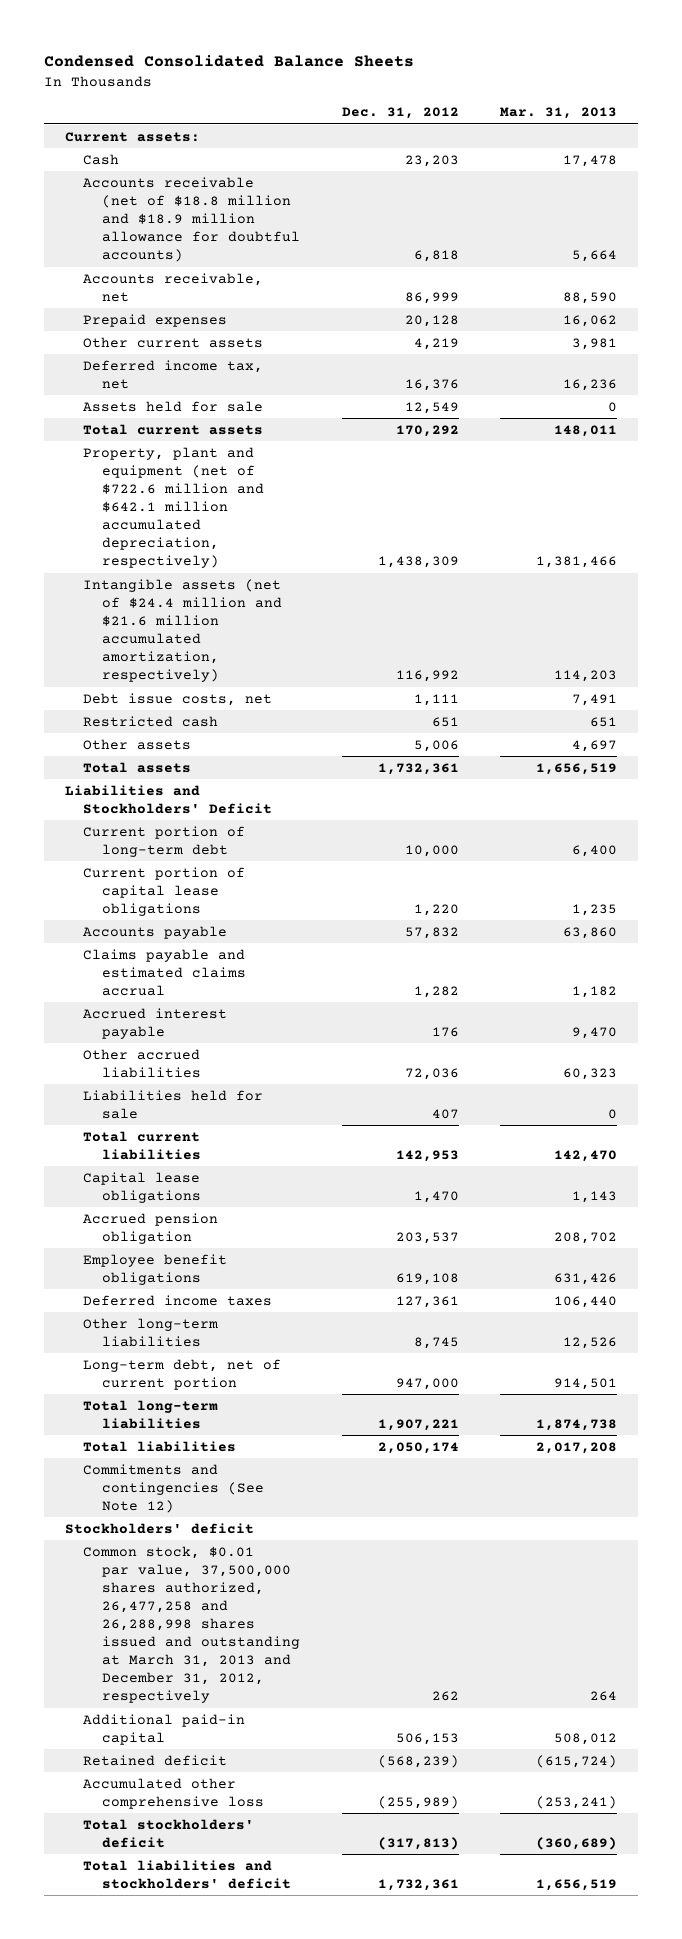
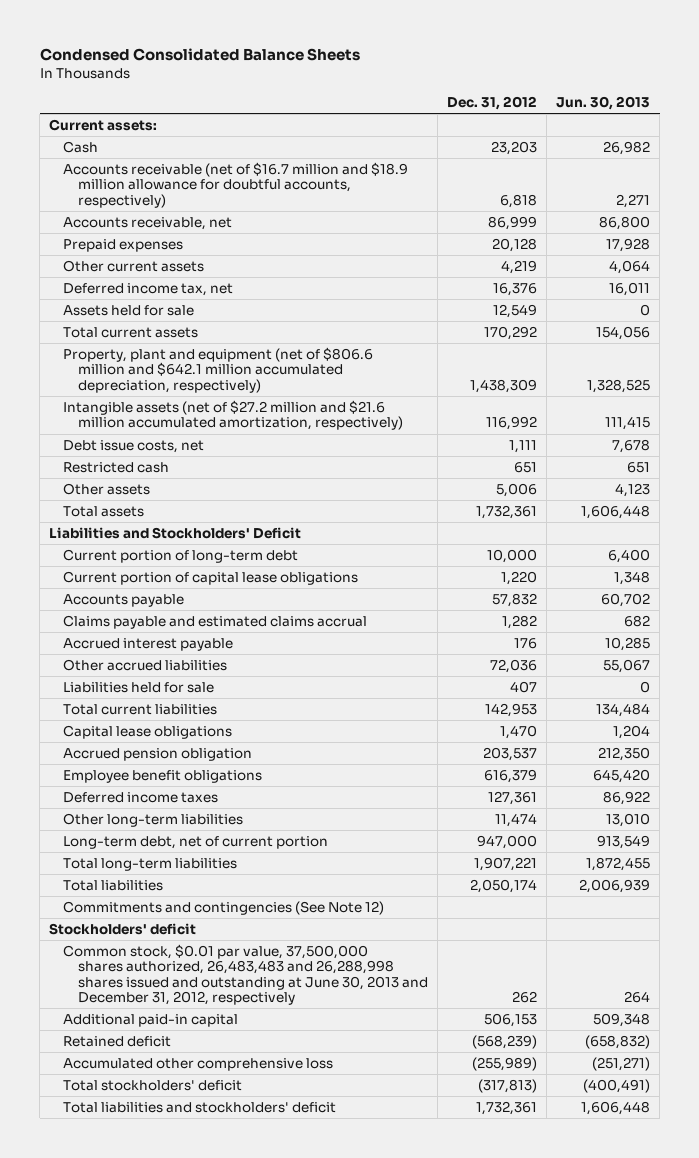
- | Dec. 31, 2012 | Mar. 31, 2013
+ | Dec. 31, 2012 | Jun. 30, 2013
- Accounts receivable (net of $18.8 million and $18.9 million allowance for doubtful accounts) | 6,818 | 5,664
+ Accounts receivable (net of $16.7 million and $18.9 million allowance for doubtful accounts, respectively) | 6,818 | 2,271
- Property, plant and equipment (net of $722.6 million and $642.1 million accumulated depreciation, respectively) | 1,438,309 | 1,381,466
- Intangible assets (net of $24.4 million and $21.6 million accumulated amortization, respectively) | 116,992 | 114,203
+ Property, plant and equipment (net of $806.6 million and $642.1 million accumulated depreciation, respectively) | 1,438,309 | 1,328,525
+ Intangible assets (net of $27.2 million and $21.6 million accumulated amortization, respectively) | 116,992 | 111,415
- Employee benefit obligations | 619,108 | 631,426
+ Employee benefit obligations | 616,379 | 645,420
- Other long-term liabilities | 8,745 | 12,526
+ Other long-term liabilities | 11,474 | 13,010
- Common stock, $0.01 par value, 37,500,000 shares authorized, 26,477,258 and 26,288,998 shares issued and outstanding at March 31, 2013 and December 31, 2012, respectively | 262 | 264
+ Common stock, $0.01 par value, 37,500,000 shares authorized, 26,483,483 and 26,288,998 shares issued and outstanding at June 30, 2013 and December 31, 2012, respectively | 262 | 264

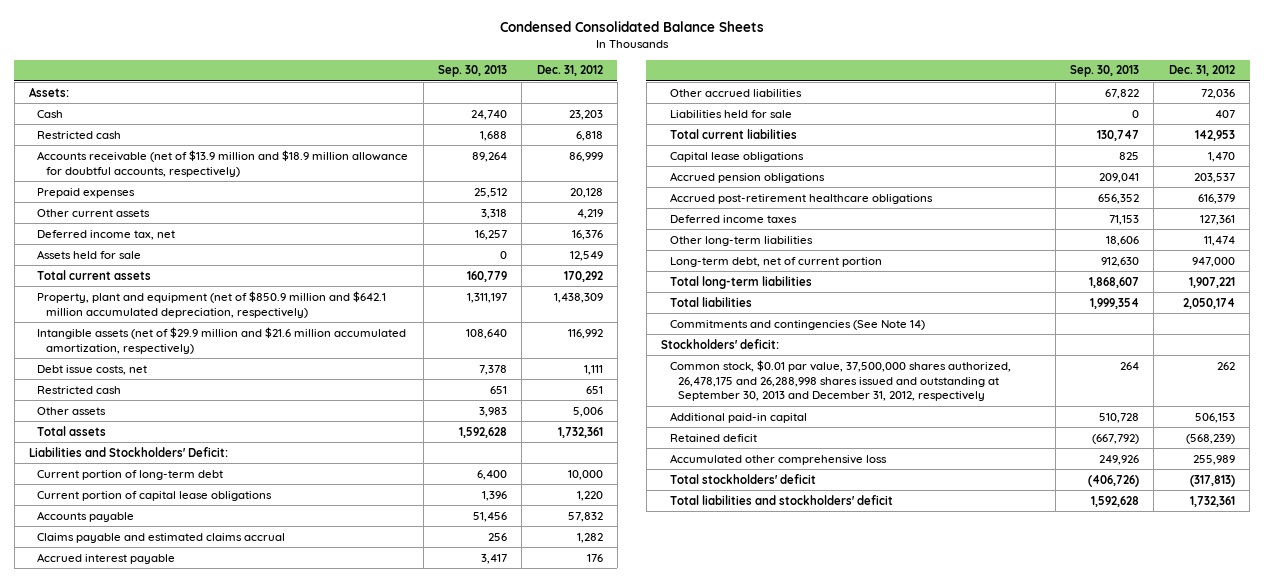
- | Dec. 31, 2012 | Jun. 30, 2013
+ | Sep. 30, 2013 | Dec. 31, 2012
- Current assets:
+ Assets:
- Accounts receivable (net of $16.7 million and $18.9 million allowance for doubtful accounts, respectively) | 6,818 | 2,271
- Accounts receivable, net | 86,999 | 86,800
+ Restricted cash | 1,688 | 6,818
+ Accounts receivable (net of $13.9 million and $18.9 million allowance for doubtful accounts, respectively) | 89,264 | 86,999
- Property, plant and equipment (net of $806.6 million and $642.1 million accumulated depreciation, respectively) | 1,438,309 | 1,328,525
- Intangible assets (net of $27.2 million and $21.6 million accumulated amortization, respectively) | 116,992 | 111,415
+ Property, plant and equipment (net of $850.9 million and $642.1 million accumulated depreciation, respectively) | 1,311,197 | 1,438,309
+ Intangible assets (net of $29.9 million and $21.6 million accumulated amortization, respectively) | 108,640 | 116,992
- Liabilities and Stockholders' Deficit
+ Liabilities and Stockholders' Deficit:
- Accrued pension obligation | 203,537 | 212,350
- Employee benefit obligations | 616,379 | 645,420
+ Accrued pension obligations | 209,041 | 203,537
+ Accrued post-retirement healthcare obligations | 656,352 | 616,379
- Commitments and contingencies (See Note 12)
- Stockholders' deficit
- Common stock, $0.01 par value, 37,500,000 shares authorized, 26,483,483 and 26,288,998 shares issued and outstanding at June 30, 2013 and December 31, 2012, respectively | 262 | 264
+ Commitments and contingencies (See Note 14)
+ Stockholders' deficit:
+ Common stock, $0.01 par value, 37,500,000 shares authorized, 26,478,175 and 26,288,998 shares issued and outstanding at September 30, 2013 and December 31, 2012, respectively | 264 | 262
- Accumulated other comprehensive loss | (255,989) | (251,271)
+ Accumulated other comprehensive loss | 249,926 | 255,989

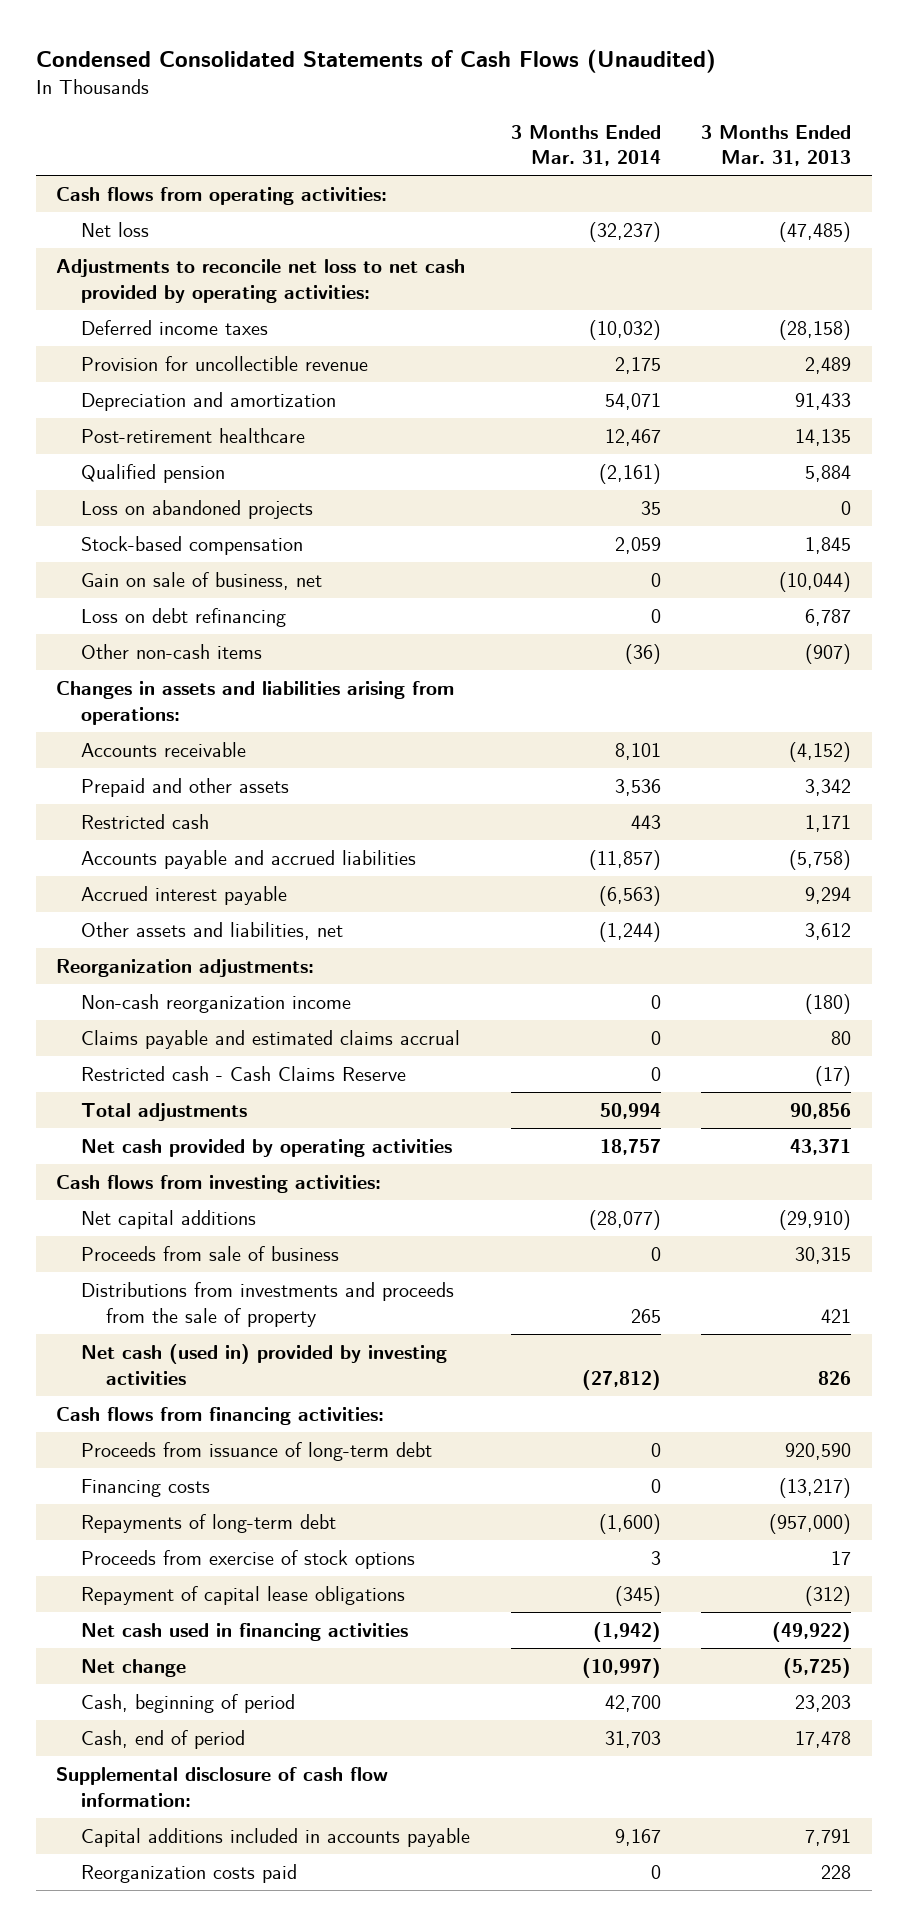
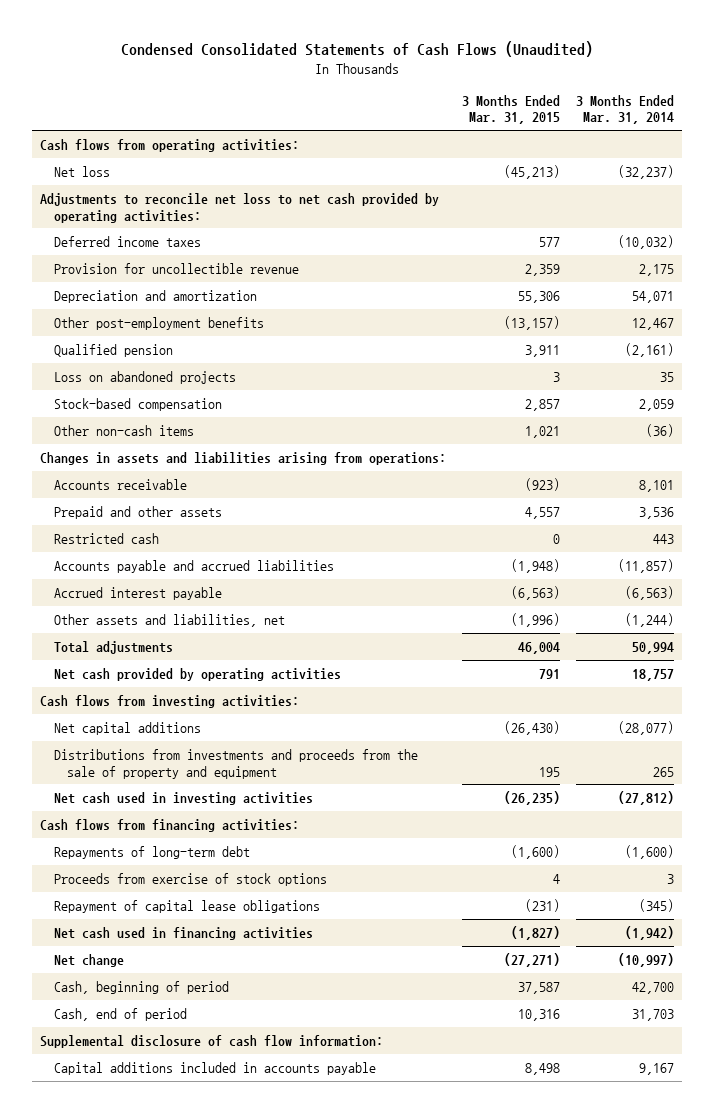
- | 3 Months Ended Mar. 31, 2014 | 3 Months Ended Mar. 31, 2013
+ | 3 Months Ended Mar. 31, 2015 | 3 Months Ended Mar. 31, 2014
- Post-retirement healthcare | 12,467 | 14,135
+ Other post-employment benefits | (13,157) | 12,467
- Gain on sale of business, net | 0 | (10,044)
- Loss on debt refinancing | 0 | 6,787
- Reorganization adjustments:
- Non-cash reorganization income | 0 | (180)
- Claims payable and estimated claims accrual | 0 | 80
- Restricted cash - Cash Claims Reserve | 0 | (17)
- Proceeds from sale of business | 0 | 30,315
- Distributions from investments and proceeds from the sale of property | 265 | 421
- Net cash (used in) provided by investing activities | (27,812) | 826
+ Distributions from investments and proceeds from the sale of property and equipment | 195 | 265
+ Net cash used in investing activities | (26,235) | (27,812)
- Proceeds from issuance of long-term debt | 0 | 920,590
- Financing costs | 0 | (13,217)
- Reorganization costs paid | 0 | 228

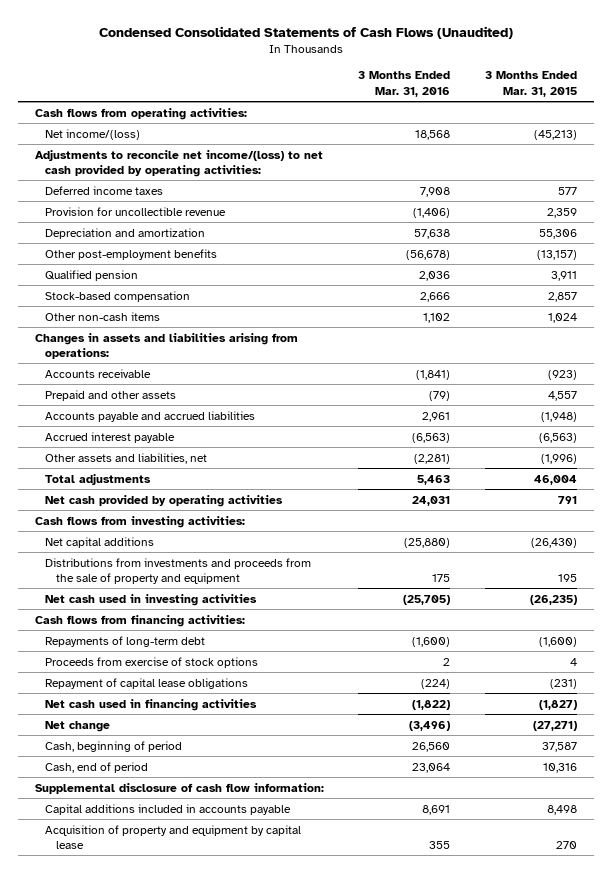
- | 3 Months Ended Mar. 31, 2015 | 3 Months Ended Mar. 31, 2014
+ | 3 Months Ended Mar. 31, 2016 | 3 Months Ended Mar. 31, 2015
- Net loss | (45,213) | (32,237)
- Adjustments to reconcile net loss to net cash provided by operating activities:
+ Net income/(loss) | 18,568 | (45,213)
+ Adjustments to reconcile net income/(loss) to net cash provided by operating activities:
- Loss on abandoned projects | 3 | 35
- Other non-cash items | 1,021 | (36)
+ Other non-cash items | 1,102 | 1,024
- Restricted cash | 0 | 443
+ Acquisition of property and equipment by capital lease | 355 | 270

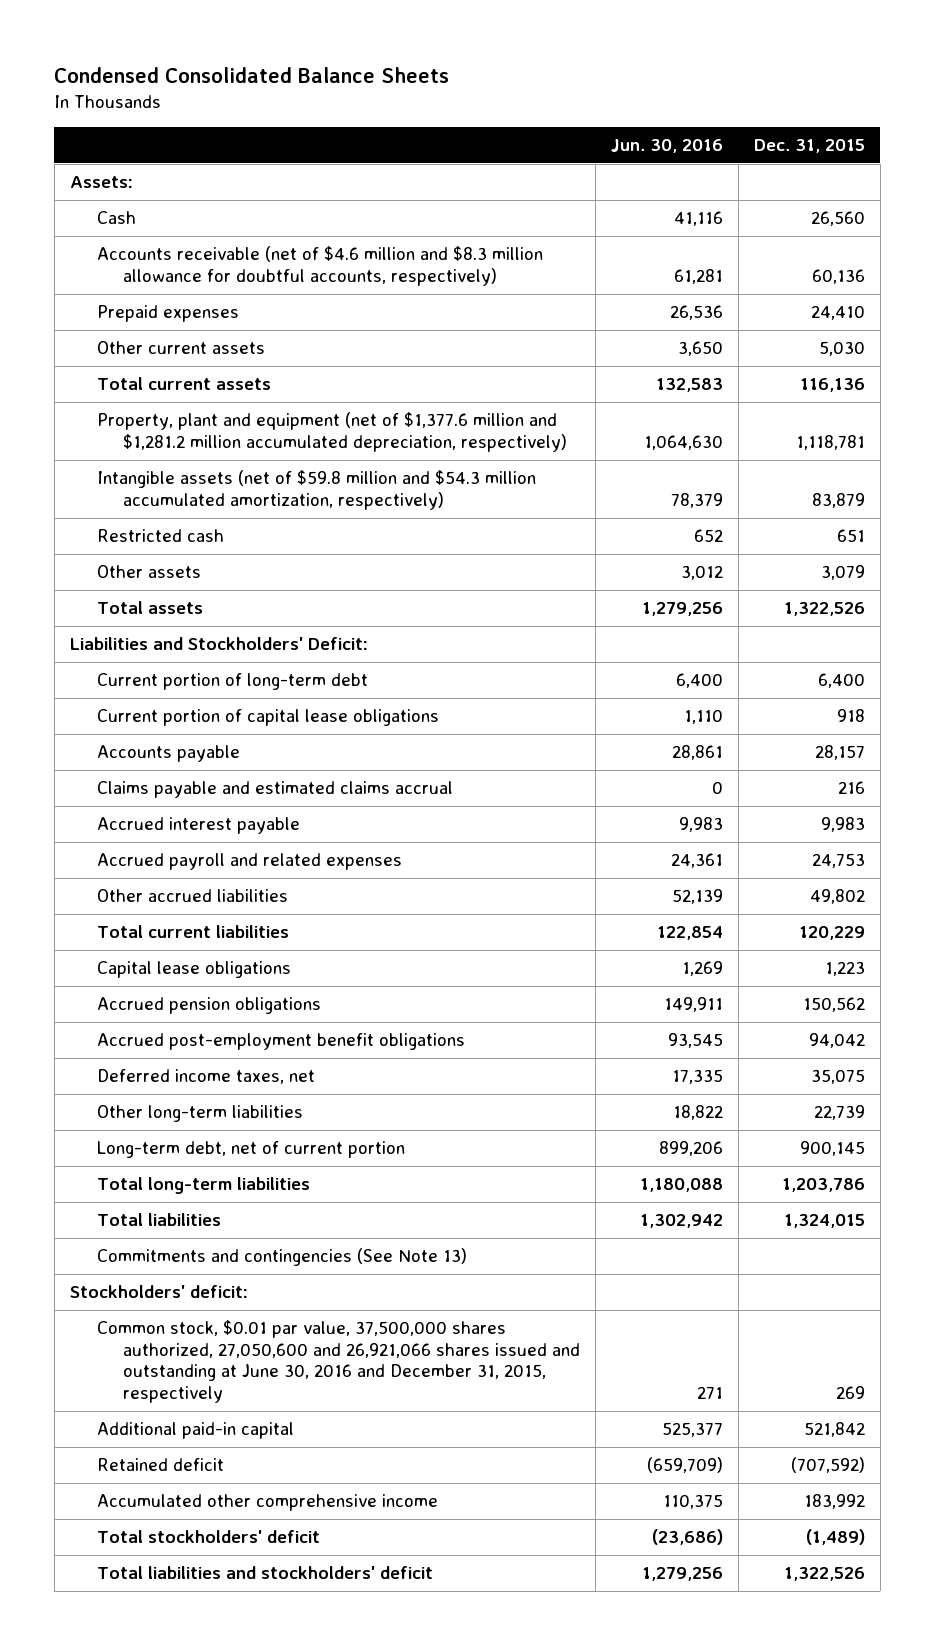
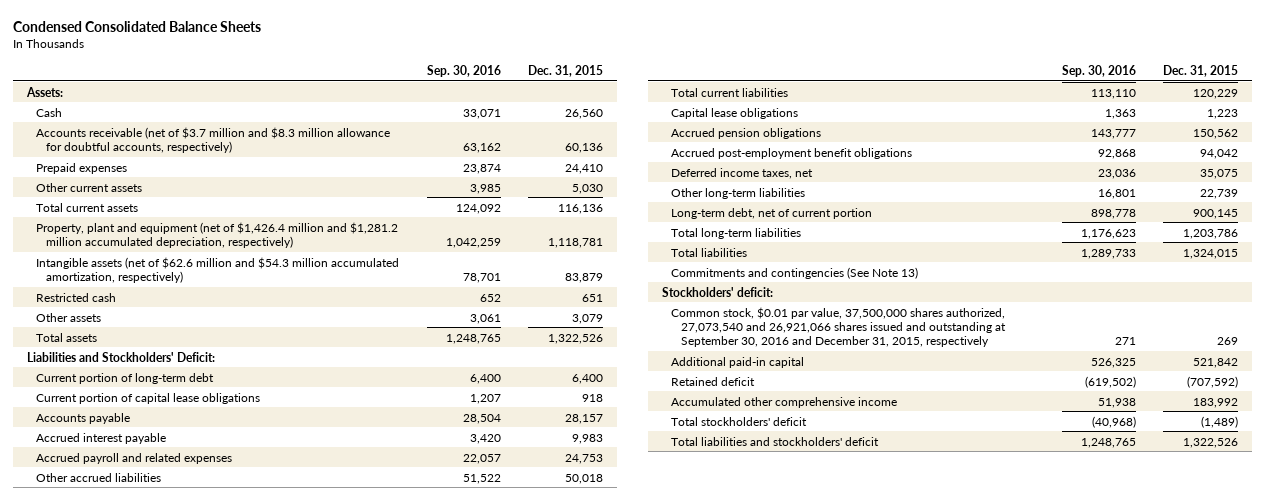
- | Jun. 30, 2016 | Dec. 31, 2015
+ | Sep. 30, 2016 | Dec. 31, 2015
- Accounts receivable (net of $4.6 million and $8.3 million allowance for doubtful accounts, respectively) | 61,281 | 60,136
+ Accounts receivable (net of $3.7 million and $8.3 million allowance for doubtful accounts, respectively) | 63,162 | 60,136
- Property, plant and equipment (net of $1,377.6 million and $1,281.2 million accumulated depreciation, respectively) | 1,064,630 | 1,118,781
- Intangible assets (net of $59.8 million and $54.3 million accumulated amortization, respectively) | 78,379 | 83,879
+ Property, plant and equipment (net of $1,426.4 million and $1,281.2 million accumulated depreciation, respectively) | 1,042,259 | 1,118,781
+ Intangible assets (net of $62.6 million and $54.3 million accumulated amortization, respectively) | 78,701 | 83,879
- Claims payable and estimated claims accrual | 0 | 216
- Other accrued liabilities | 52,139 | 49,802
+ Other accrued liabilities | 51,522 | 50,018
- Common stock, $0.01 par value, 37,500,000 shares authorized, 27,050,600 and 26,921,066 shares issued and outstanding at June 30, 2016 and December 31, 2015, respectively | 271 | 269
+ Common stock, $0.01 par value, 37,500,000 shares authorized, 27,073,540 and 26,921,066 shares issued and outstanding at September 30, 2016 and December 31, 2015, respectively | 271 | 269

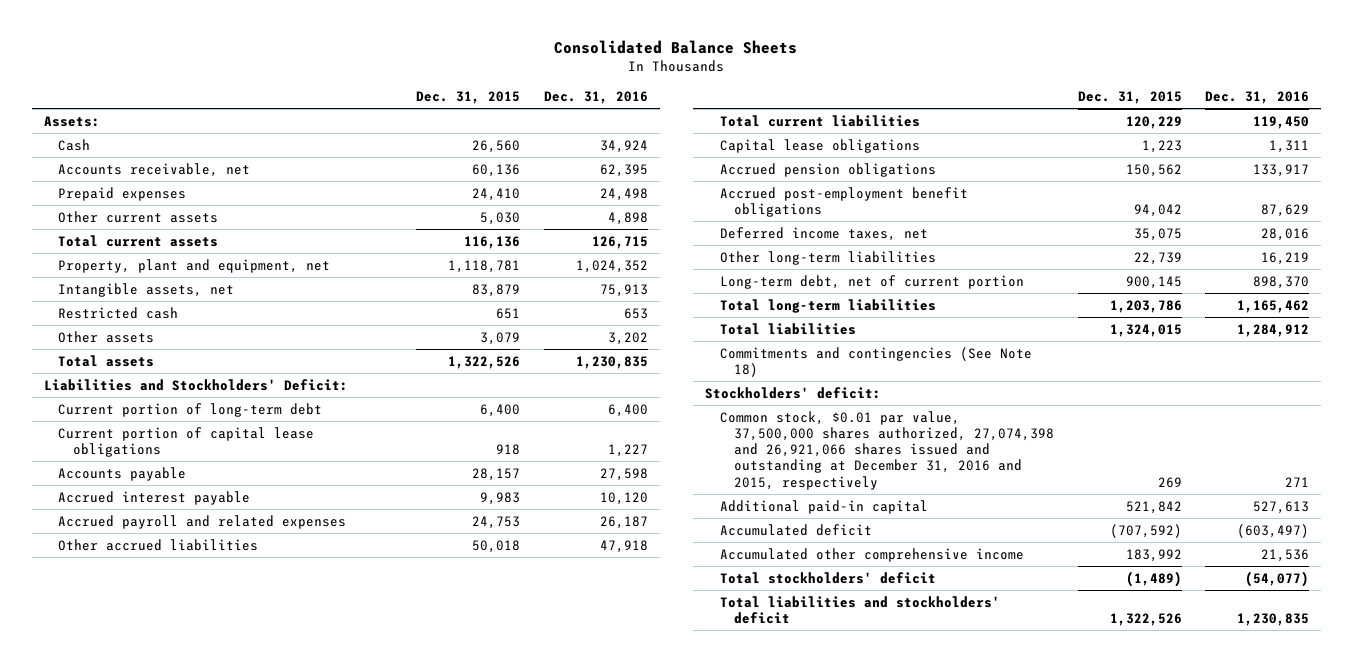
- Condensed Consolidated Balance Sheets
+ Consolidated Balance Sheets
- | Sep. 30, 2016 | Dec. 31, 2015
+ | Dec. 31, 2015 | Dec. 31, 2016
- Accounts receivable (net of $3.7 million and $8.3 million allowance for doubtful accounts, respectively) | 63,162 | 60,136
+ Accounts receivable, net | 60,136 | 62,395
- Property, plant and equipment (net of $1,426.4 million and $1,281.2 million accumulated depreciation, respectively) | 1,042,259 | 1,118,781
- Intangible assets (net of $62.6 million and $54.3 million accumulated amortization, respectively) | 78,701 | 83,879
+ Property, plant and equipment, net | 1,118,781 | 1,024,352
+ Intangible assets, net | 83,879 | 75,913
- Commitments and contingencies (See Note 13)
+ Commitments and contingencies (See Note 18)
- Common stock, $0.01 par value, 37,500,000 shares authorized, 27,073,540 and 26,921,066 shares issued and outstanding at September 30, 2016 and December 31, 2015, respectively | 271 | 269
+ Common stock, $0.01 par value, 37,500,000 shares authorized, 27,074,398 and 26,921,066 shares issued and outstanding at December 31, 2016 and 2015, respectively | 269 | 271
- Retained deficit | (619,502) | (707,592)
+ Accumulated deficit | (707,592) | (603,497)

